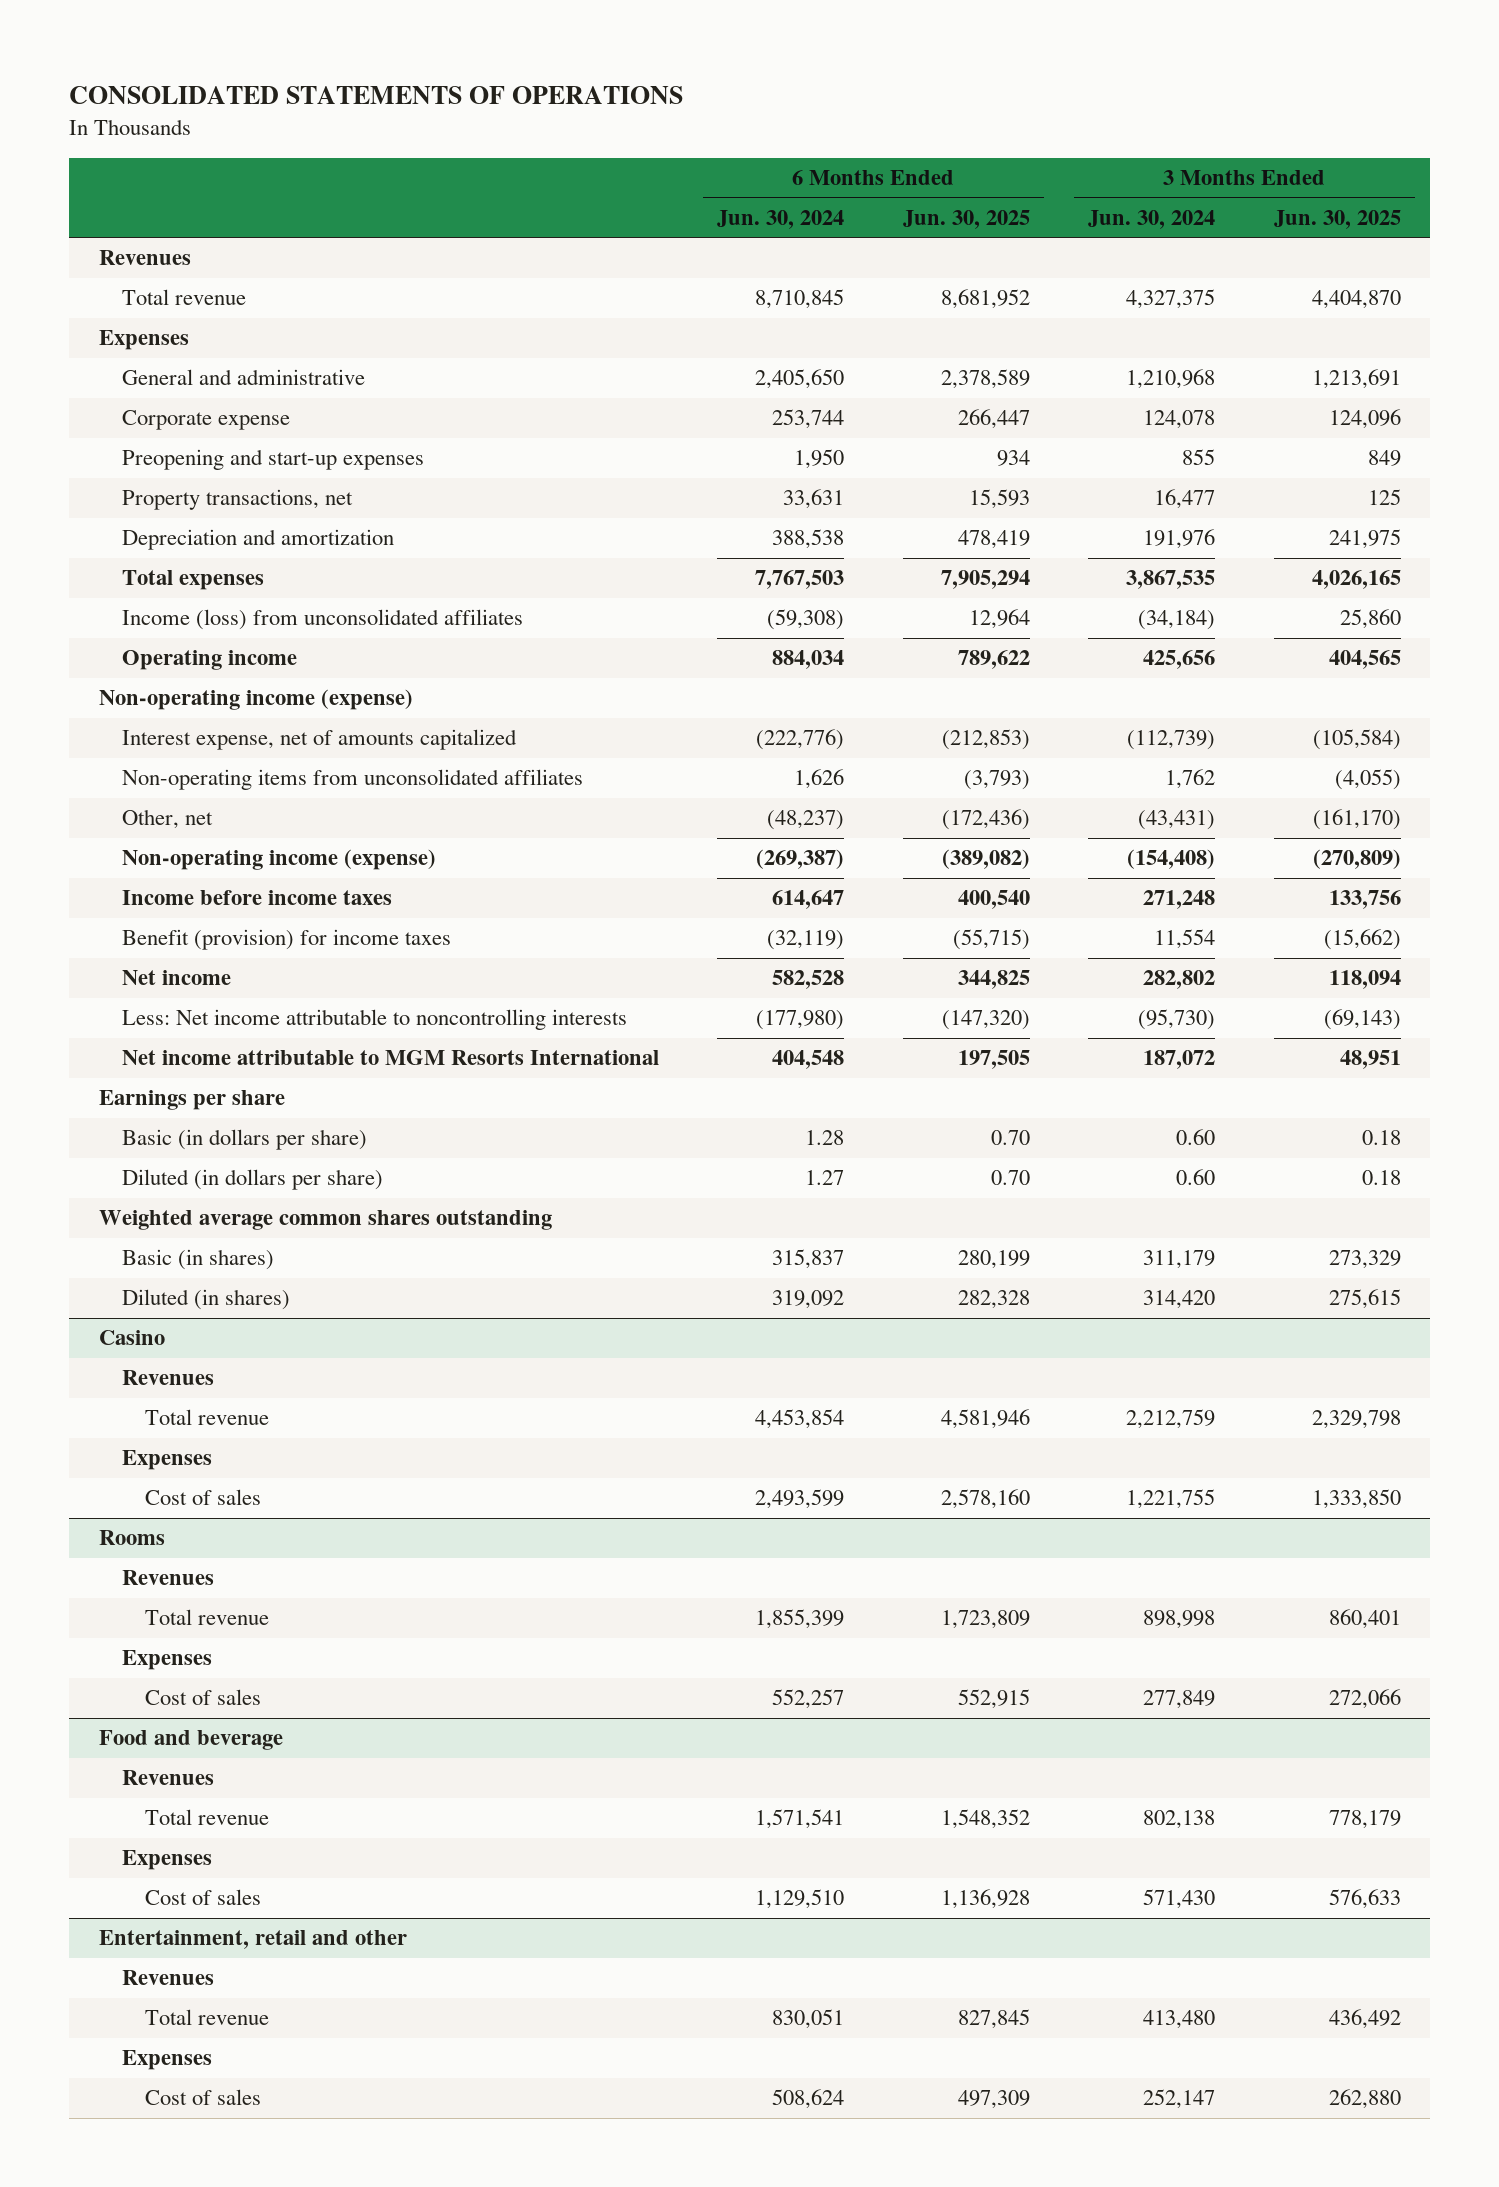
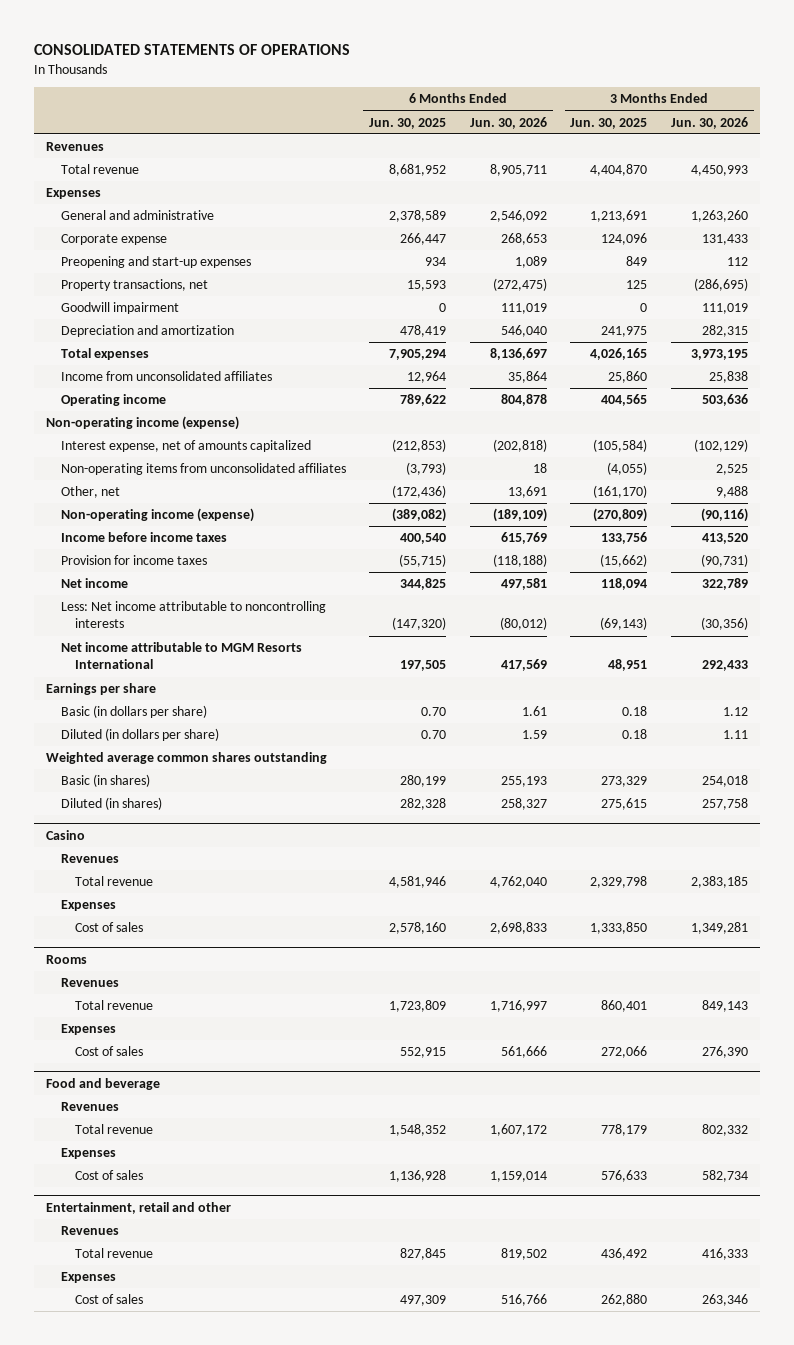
- | 6 Months Ended Jun. 30, 2024 | 6 Months Ended Jun. 30, 2025 | 3 Months Ended Jun. 30, 2024 | 3 Months Ended Jun. 30, 2025
+ | 6 Months Ended Jun. 30, 2025 | 6 Months Ended Jun. 30, 2026 | 3 Months Ended Jun. 30, 2025 | 3 Months Ended Jun. 30, 2026
+ Goodwill impairment | 0 | 111,019 | 0 | 111,019
- Income (loss) from unconsolidated affiliates | (59,308) | 12,964 | (34,184) | 25,860
+ Income from unconsolidated affiliates | 12,964 | 35,864 | 25,860 | 25,838
- Benefit (provision) for income taxes | (32,119) | (55,715) | 11,554 | (15,662)
+ Provision for income taxes | (55,715) | (118,188) | (15,662) | (90,731)

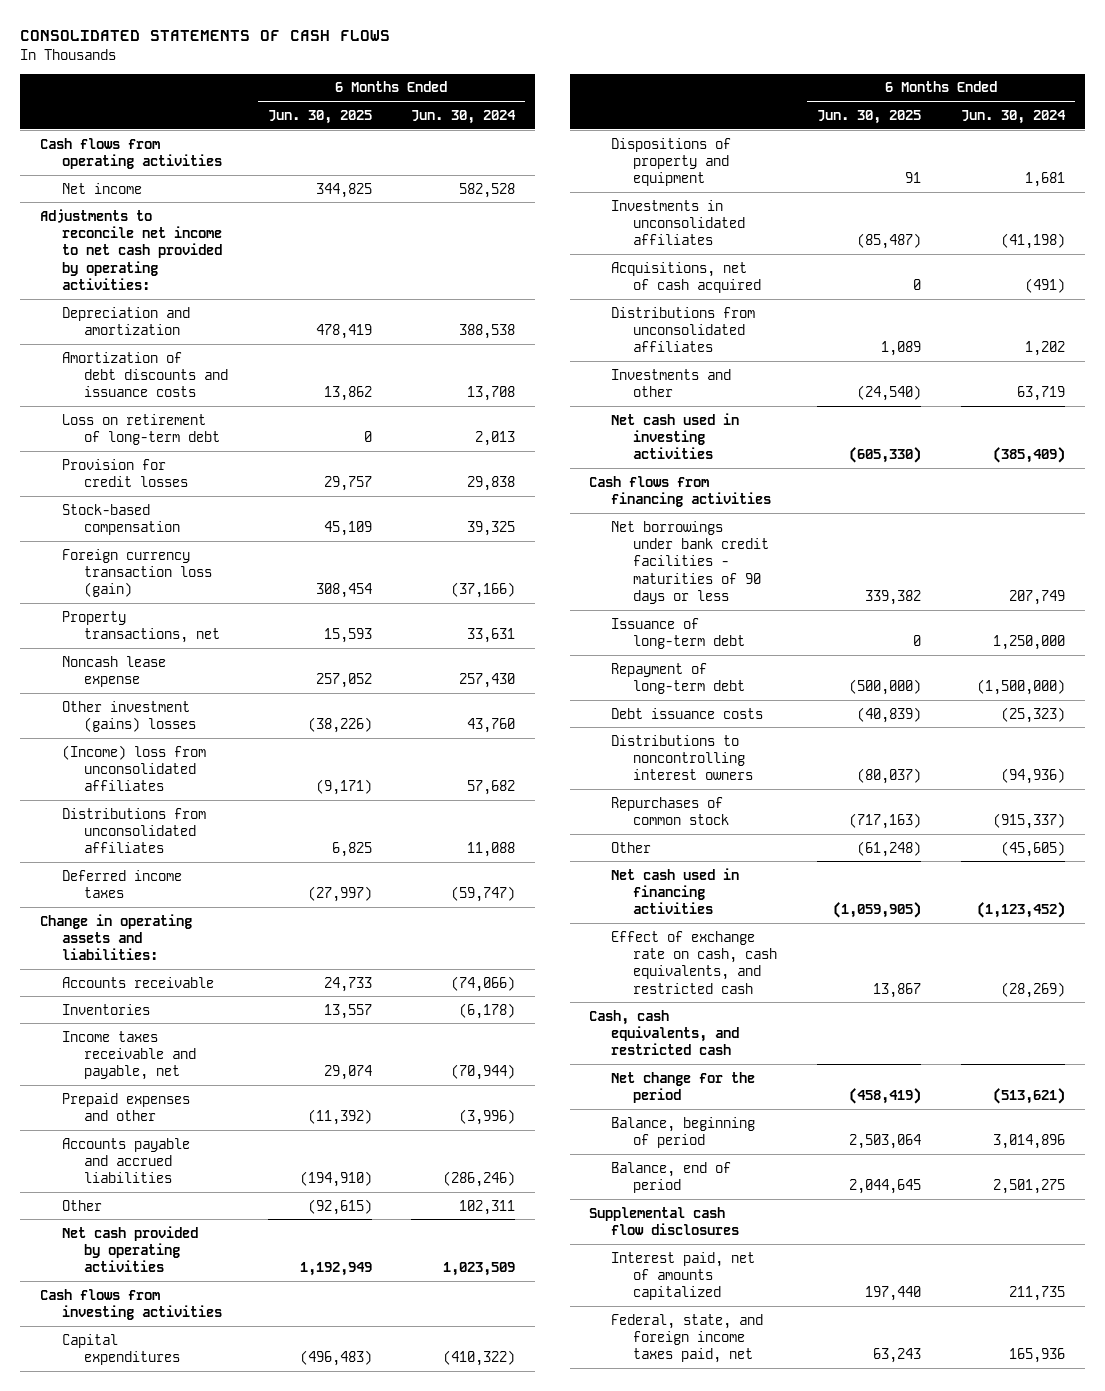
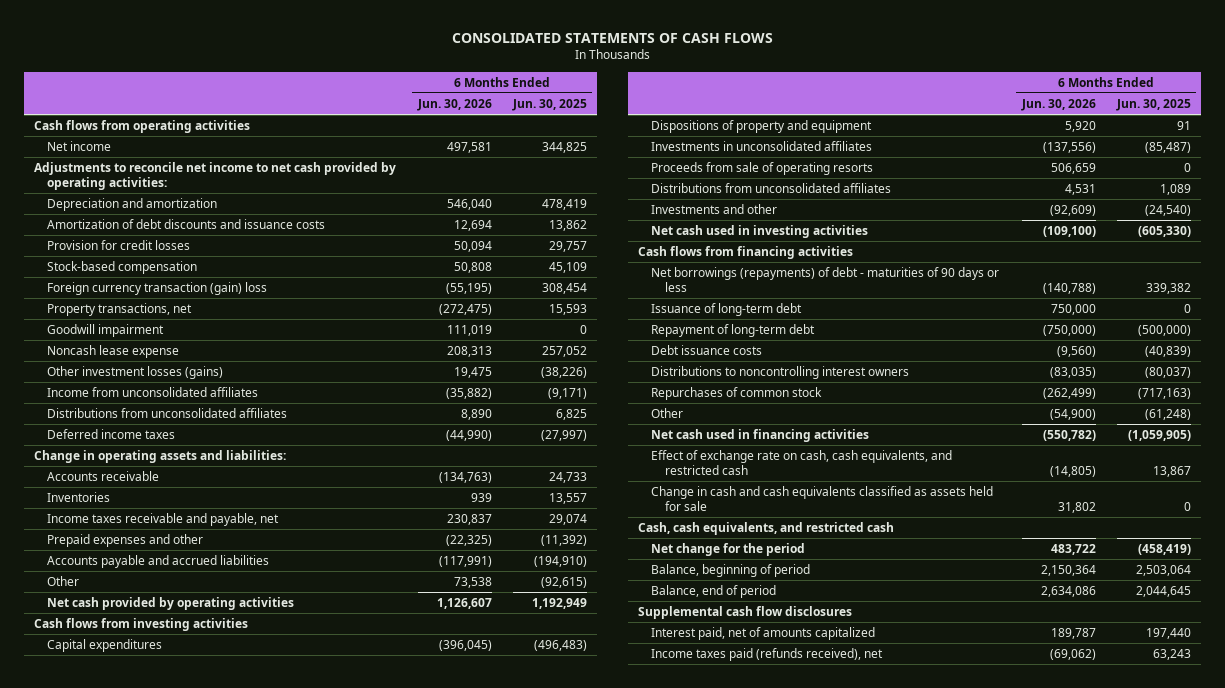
- | 6 Months Ended Jun. 30, 2025 | 6 Months Ended Jun. 30, 2024
+ | 6 Months Ended Jun. 30, 2026 | 6 Months Ended Jun. 30, 2025
- Loss on retirement of long-term debt | 0 | 2,013
- Foreign currency transaction loss (gain) | 308,454 | (37,166)
+ Foreign currency transaction (gain) loss | (55,195) | 308,454
+ Goodwill impairment | 111,019 | 0
- Other investment (gains) losses | (38,226) | 43,760
- (Income) loss from unconsolidated affiliates | (9,171) | 57,682
+ Other investment losses (gains) | 19,475 | (38,226)
+ Income from unconsolidated affiliates | (35,882) | (9,171)
- Acquisitions, net of cash acquired | 0 | (491)
+ Proceeds from sale of operating resorts | 506,659 | 0
- Net borrowings under bank credit facilities - maturities of 90 days or less | 339,382 | 207,749
+ Net borrowings (repayments) of debt - maturities of 90 days or less | (140,788) | 339,382
+ Change in cash and cash equivalents classified as assets held for sale | 31,802 | 0
- Federal, state, and foreign income taxes paid, net | 63,243 | 165,936
+ Income taxes paid (refunds received), net | (69,062) | 63,243

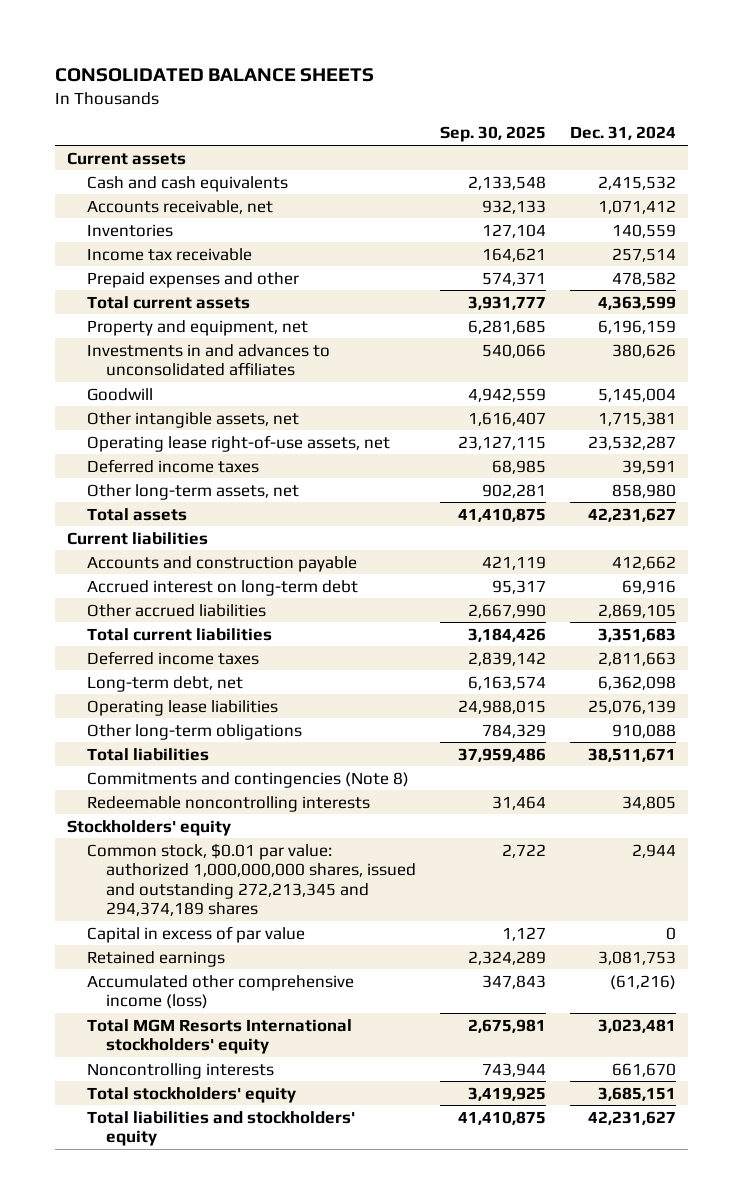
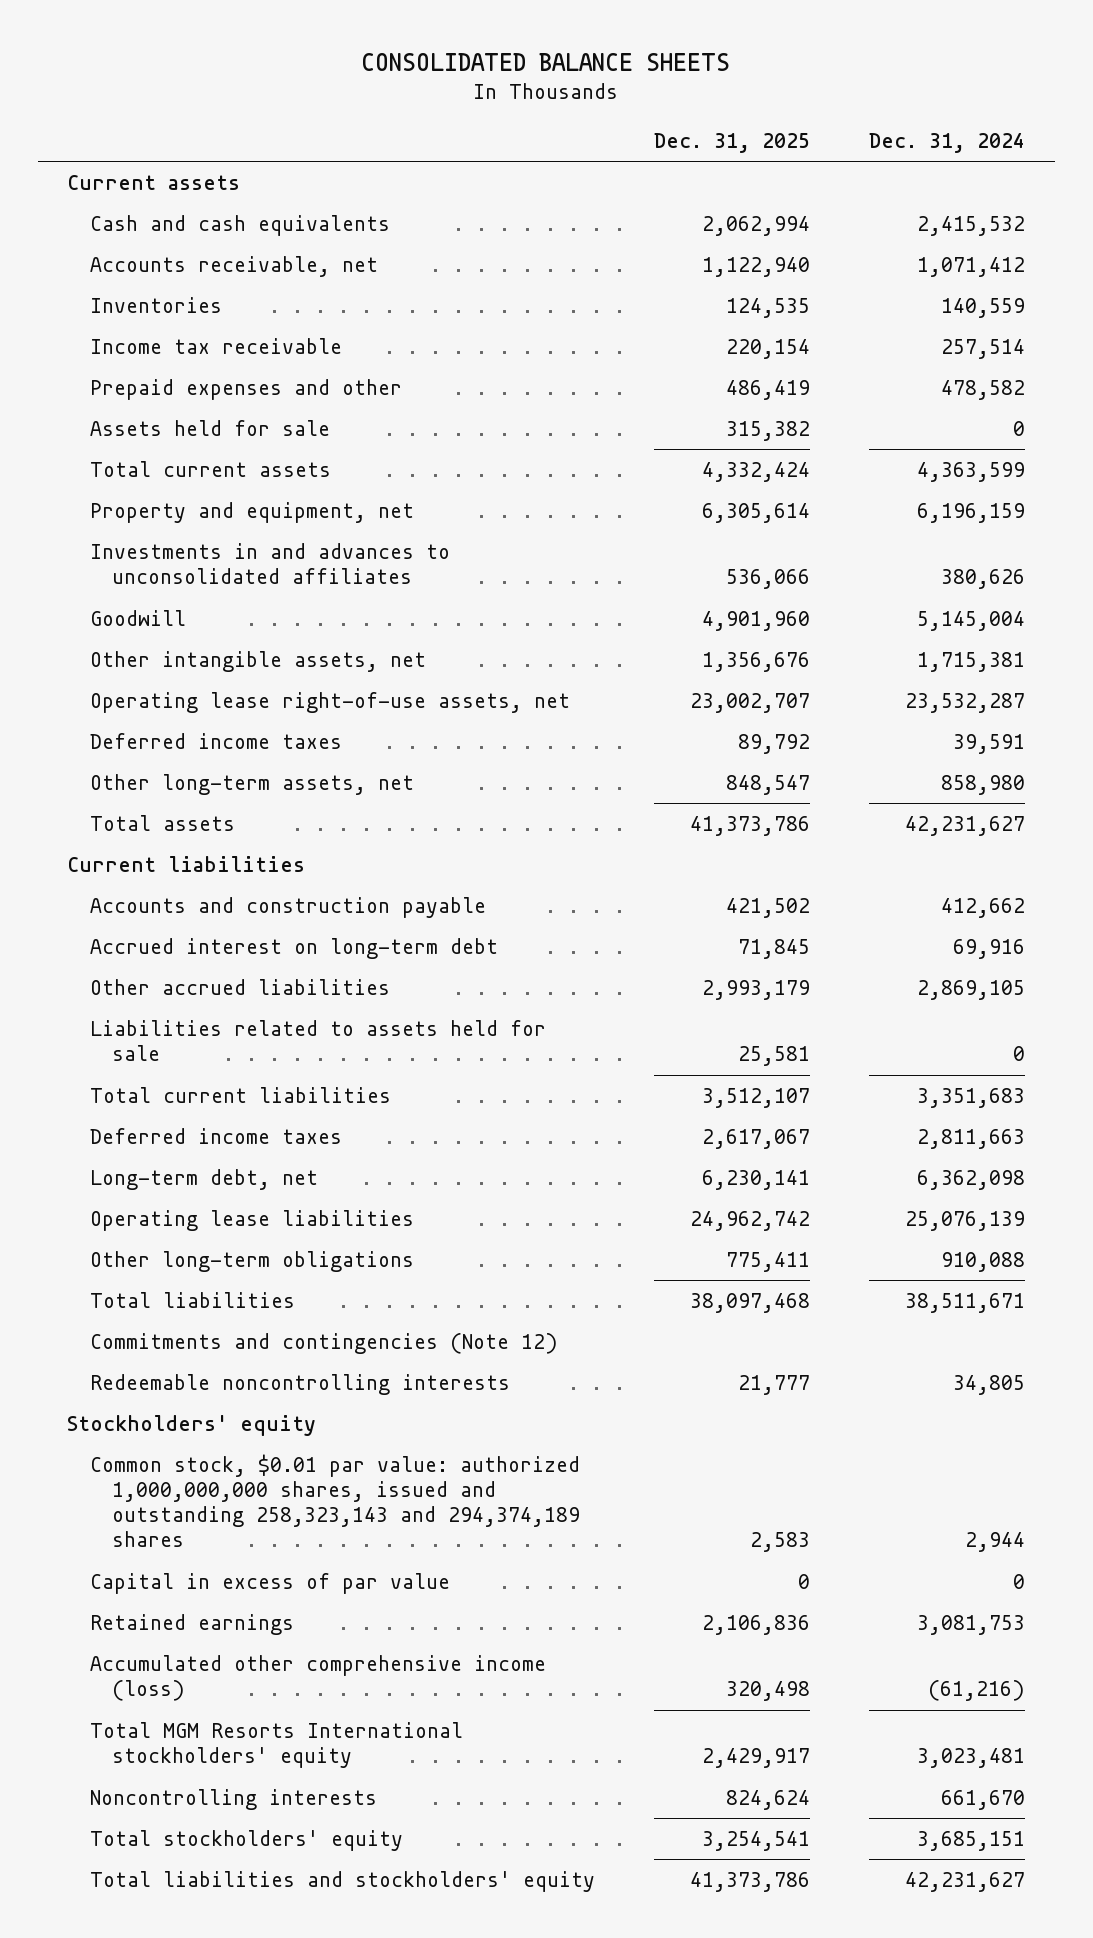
- | Sep. 30, 2025 | Dec. 31, 2024
+ | Dec. 31, 2025 | Dec. 31, 2024
+ Assets held for sale | 315,382 | 0
+ Liabilities related to assets held for sale | 25,581 | 0
- Commitments and contingencies (Note 8)
+ Commitments and contingencies (Note 12)
- Common stock, $0.01 par value: authorized 1,000,000,000 shares, issued and outstanding 272,213,345 and 294,374,189 shares | 2,722 | 2,944
+ Common stock, $0.01 par value: authorized 1,000,000,000 shares, issued and outstanding 258,323,143 and 294,374,189 shares | 2,583 | 2,944

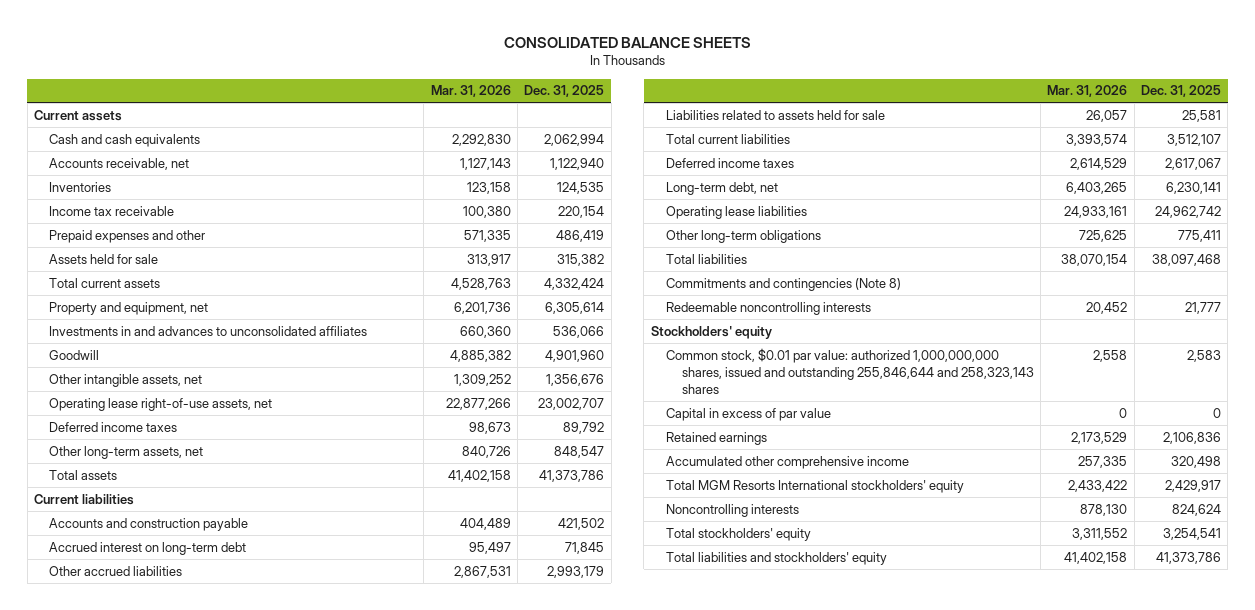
- | Dec. 31, 2025 | Dec. 31, 2024
+ | Mar. 31, 2026 | Dec. 31, 2025
- Commitments and contingencies (Note 12)
+ Commitments and contingencies (Note 8)
- Common stock, $0.01 par value: authorized 1,000,000,000 shares, issued and outstanding 258,323,143 and 294,374,189 shares | 2,583 | 2,944
+ Common stock, $0.01 par value: authorized 1,000,000,000 shares, issued and outstanding 255,846,644 and 258,323,143 shares | 2,558 | 2,583
- Accumulated other comprehensive income (loss) | 320,498 | (61,216)
+ Accumulated other comprehensive income | 257,335 | 320,498

